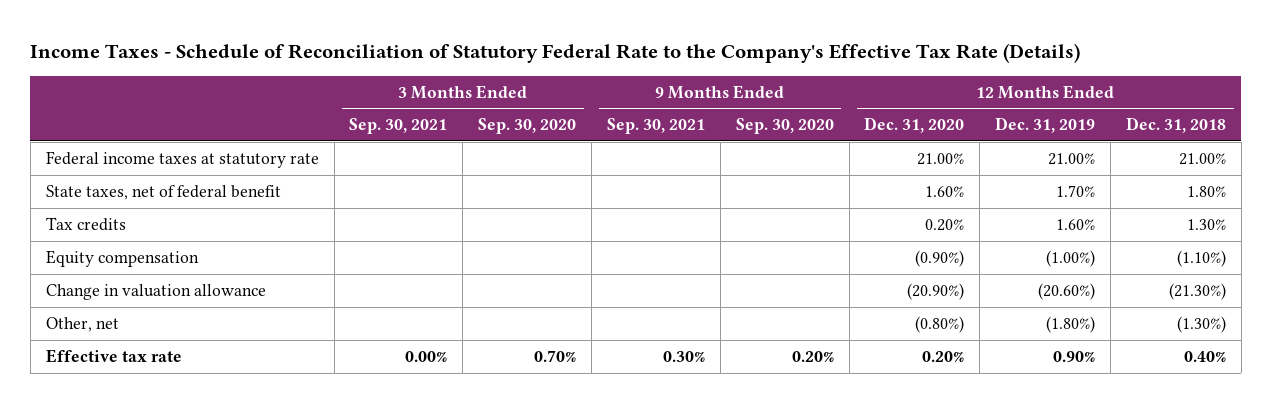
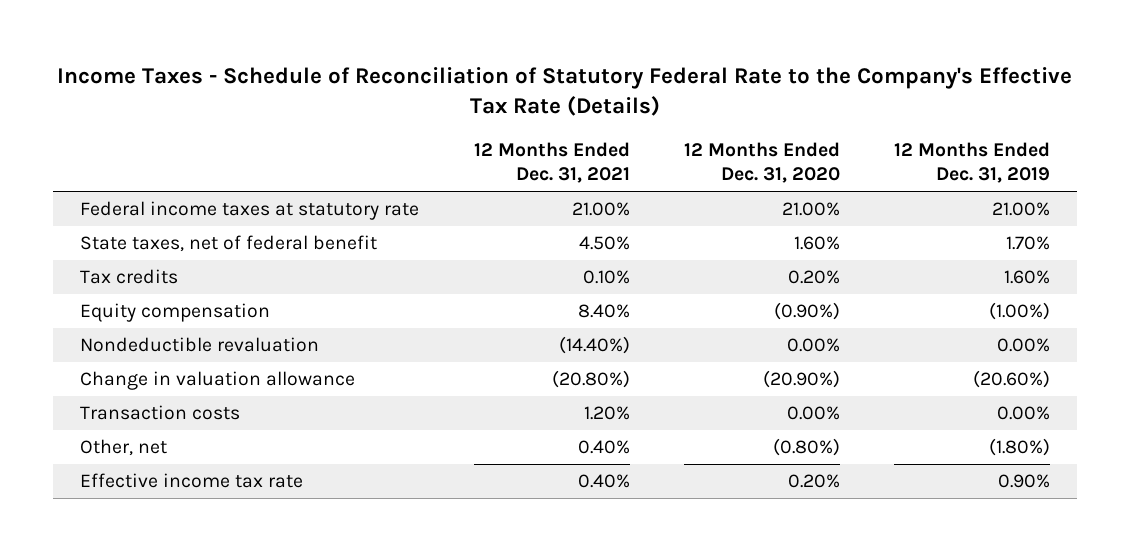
- | 3 Months Ended Sep. 30, 2021 | 3 Months Ended Sep. 30, 2020 | 9 Months Ended Sep. 30, 2021 | 9 Months Ended Sep. 30, 2020 | 12 Months Ended Dec. 31, 2020 | 12 Months Ended Dec. 31, 2019 | 12 Months Ended Dec. 31, 2018
+ | 12 Months Ended Dec. 31, 2021 | 12 Months Ended Dec. 31, 2020 | 12 Months Ended Dec. 31, 2019
+ Nondeductible revaluation | (14.40%) | 0.00% | 0.00%
+ Transaction costs | 1.20% | 0.00% | 0.00%
- Effective tax rate | 0.00% | 0.70% | 0.30% | 0.20% | 0.20% | 0.90% | 0.40%
+ Effective income tax rate | 0.40% | 0.20% | 0.90%

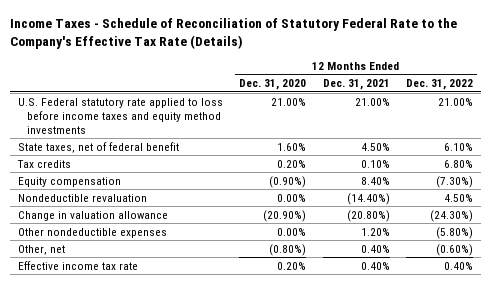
- | 12 Months Ended Dec. 31, 2021 | 12 Months Ended Dec. 31, 2020 | 12 Months Ended Dec. 31, 2019
+ | 12 Months Ended Dec. 31, 2020 | 12 Months Ended Dec. 31, 2021 | 12 Months Ended Dec. 31, 2022
- Federal income taxes at statutory rate | 21.00% | 21.00% | 21.00%
+ U.S. Federal statutory rate applied to loss before income taxes and equity method investments | 21.00% | 21.00% | 21.00%
- Transaction costs | 1.20% | 0.00% | 0.00%
+ Other nondeductible expenses | 0.00% | 1.20% | (5.80%)

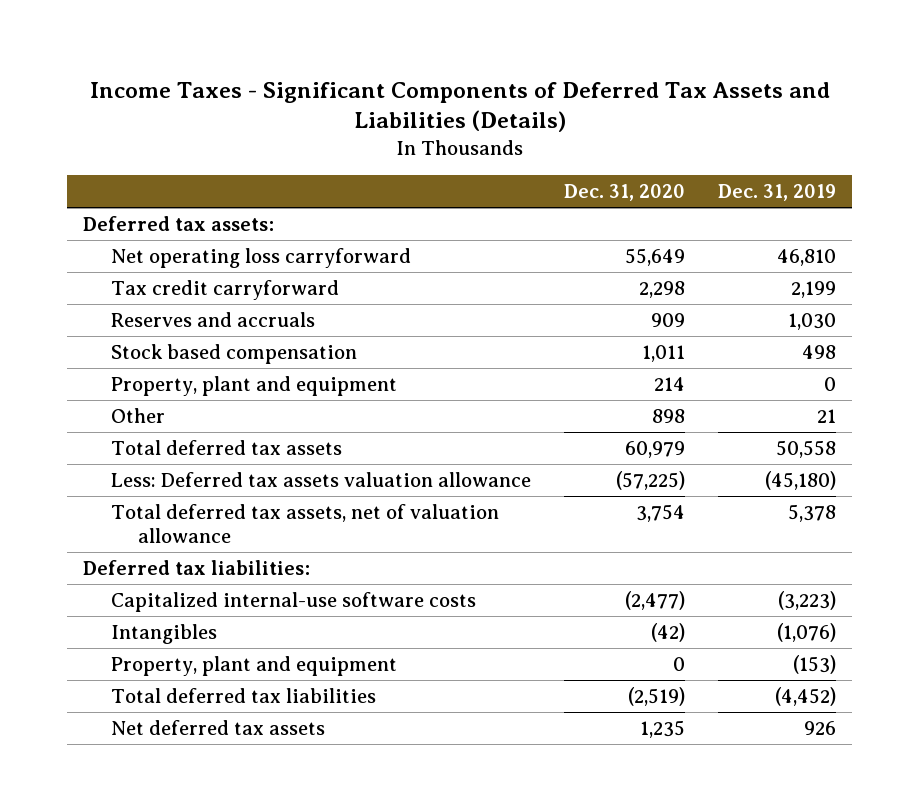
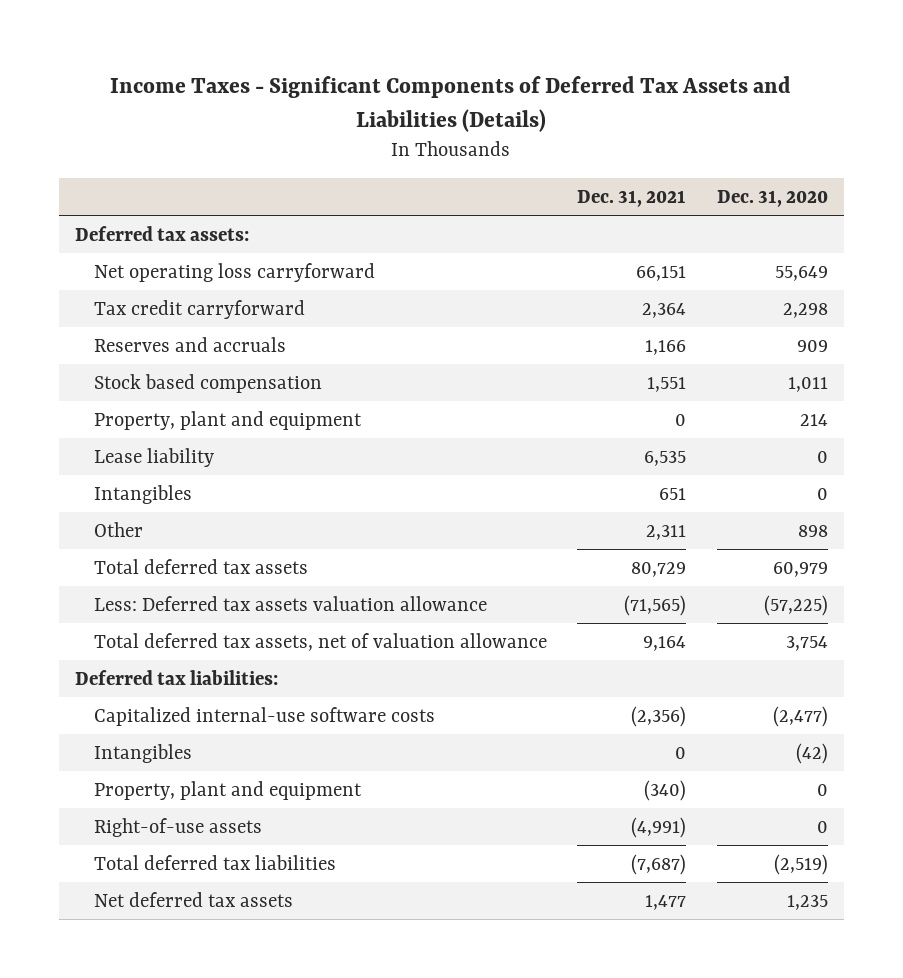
- | Dec. 31, 2020 | Dec. 31, 2019
+ | Dec. 31, 2021 | Dec. 31, 2020
+ Lease liability | 6,535 | 0
+ Intangibles | 651 | 0
+ Right-of-use assets | (4,991) | 0

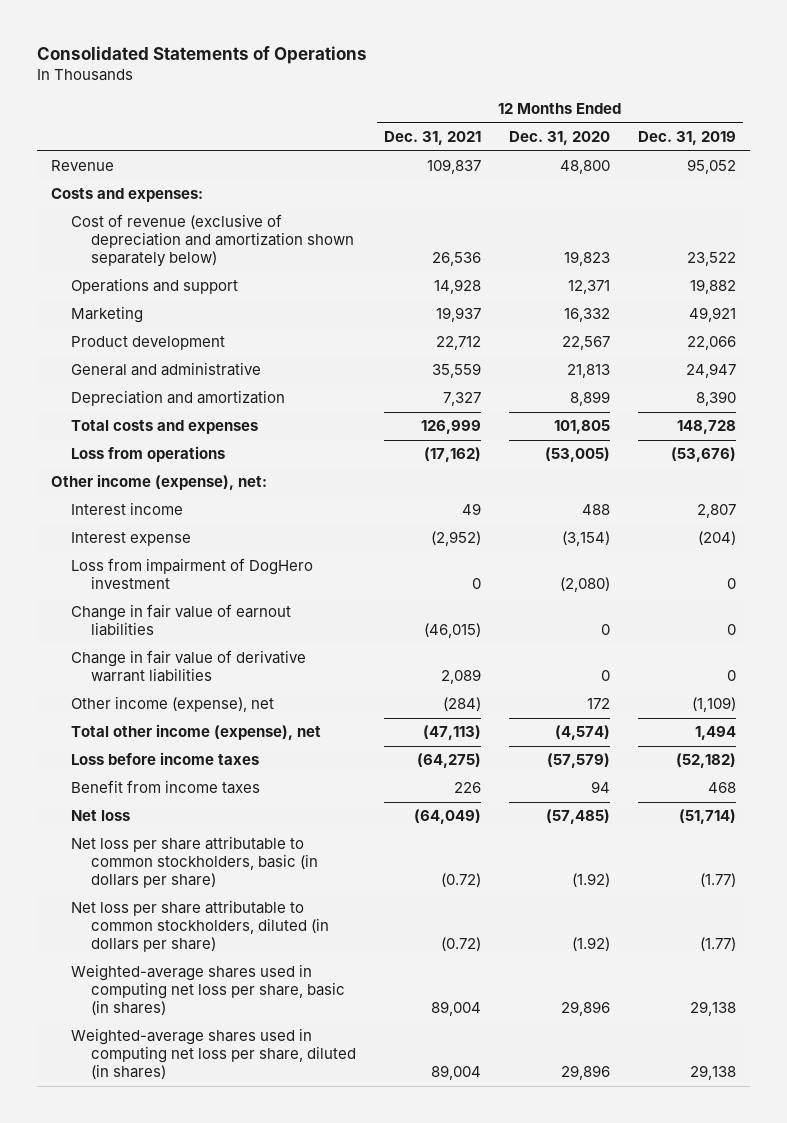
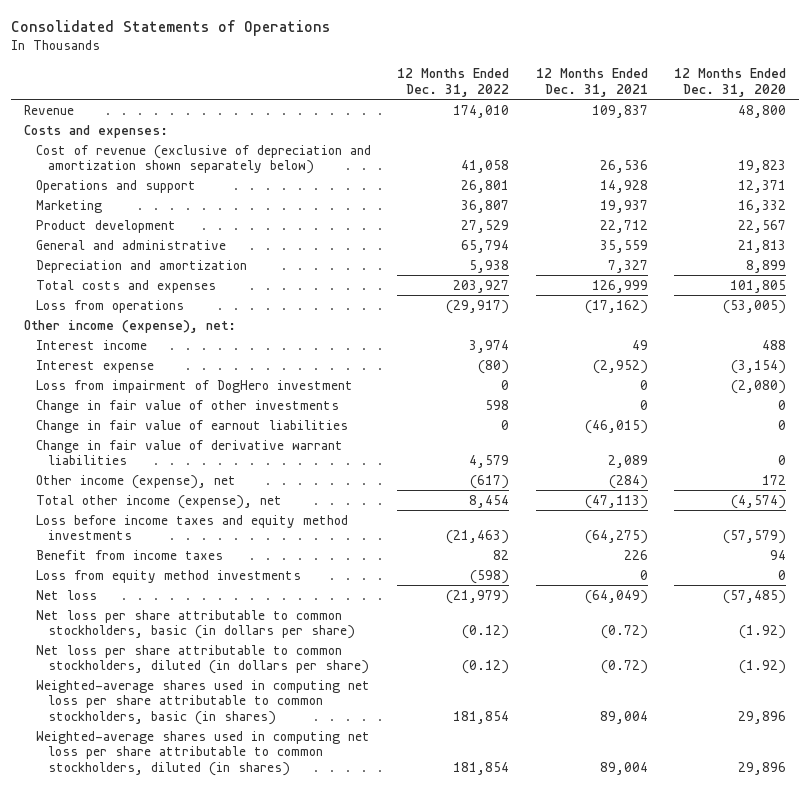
- | 12 Months Ended Dec. 31, 2021 | 12 Months Ended Dec. 31, 2020 | 12 Months Ended Dec. 31, 2019
+ | 12 Months Ended Dec. 31, 2022 | 12 Months Ended Dec. 31, 2021 | 12 Months Ended Dec. 31, 2020
+ Change in fair value of other investments | 598 | 0 | 0
- Loss before income taxes | (64,275) | (57,579) | (52,182)
+ Loss before income taxes and equity method investments | (21,463) | (64,275) | (57,579)
+ Loss from equity method investments | (598) | 0 | 0
- Weighted-average shares used in computing net loss per share, basic (in shares) | 89,004 | 29,896 | 29,138
- Weighted-average shares used in computing net loss per share, diluted (in shares) | 89,004 | 29,896 | 29,138
+ Weighted-average shares used in computing net loss per share attributable to common stockholders, basic (in shares) | 181,854 | 89,004 | 29,896
+ Weighted-average shares used in computing net loss per share attributable to common stockholders, diluted (in shares) | 181,854 | 89,004 | 29,896

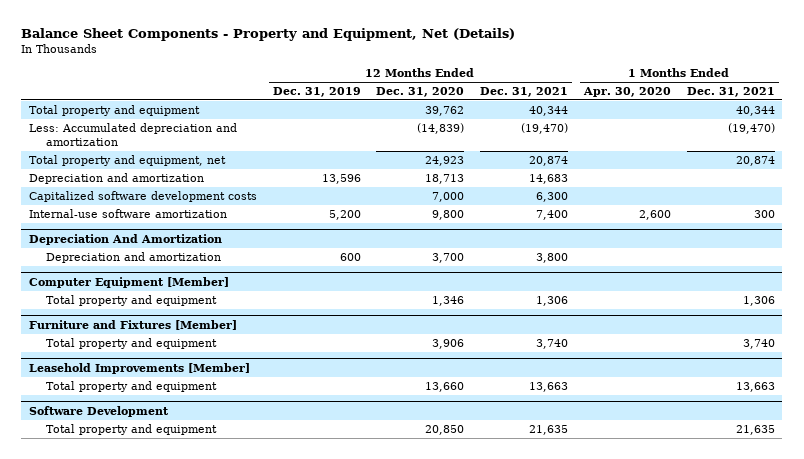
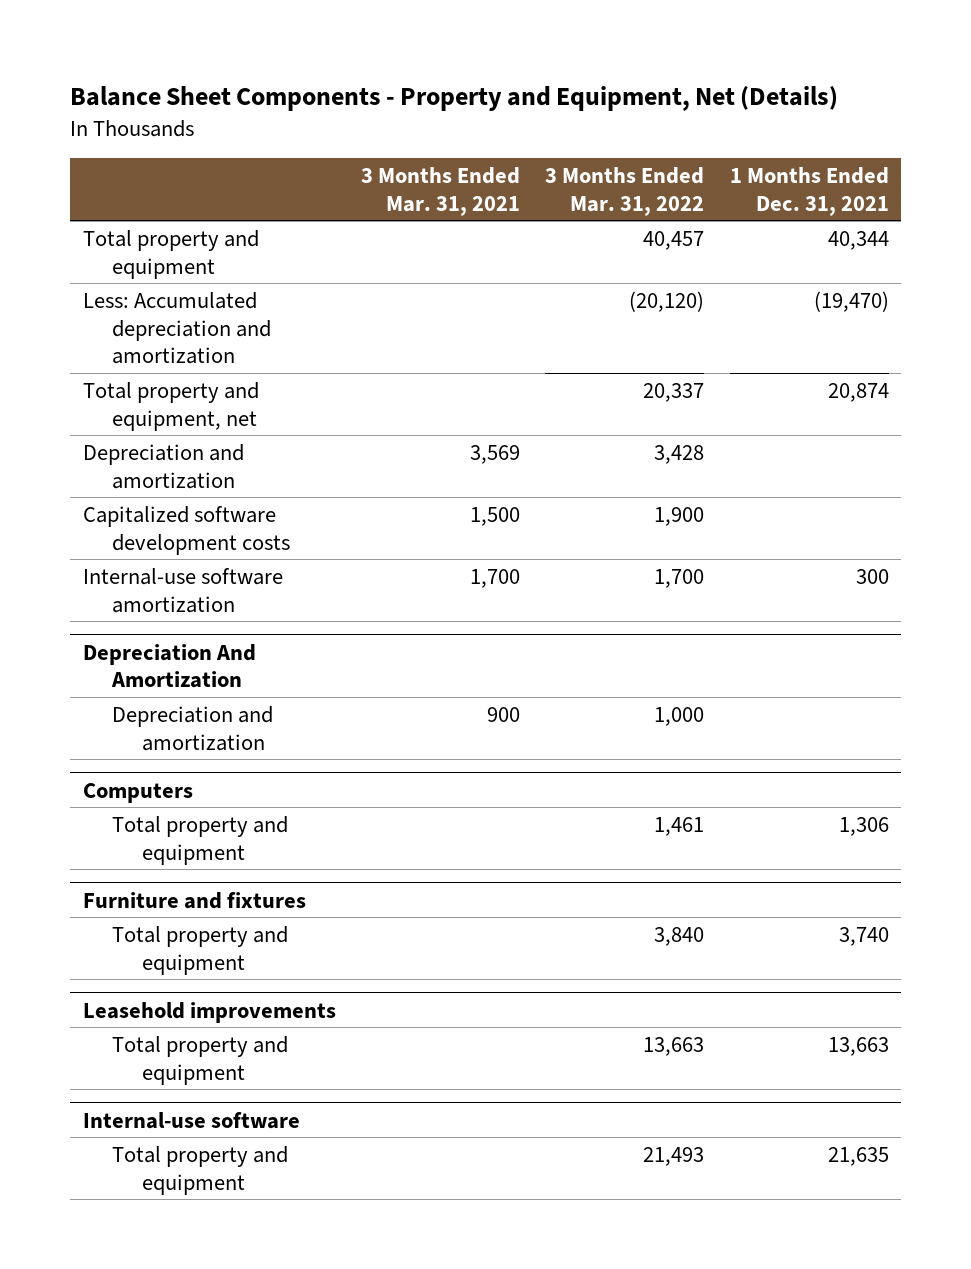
- | 12 Months Ended Dec. 31, 2019 | 12 Months Ended Dec. 31, 2020 | 12 Months Ended Dec. 31, 2021 | 1 Months Ended Apr. 30, 2020 | 1 Months Ended Dec. 31, 2021
+ | 3 Months Ended Mar. 31, 2021 | 3 Months Ended Mar. 31, 2022 | 1 Months Ended Dec. 31, 2021
- Computer Equipment [Member]
+ Computers
- Furniture and Fixtures [Member]
+ Furniture and fixtures
- Leasehold Improvements [Member]
+ Leasehold improvements
- Software Development
+ Internal-use software

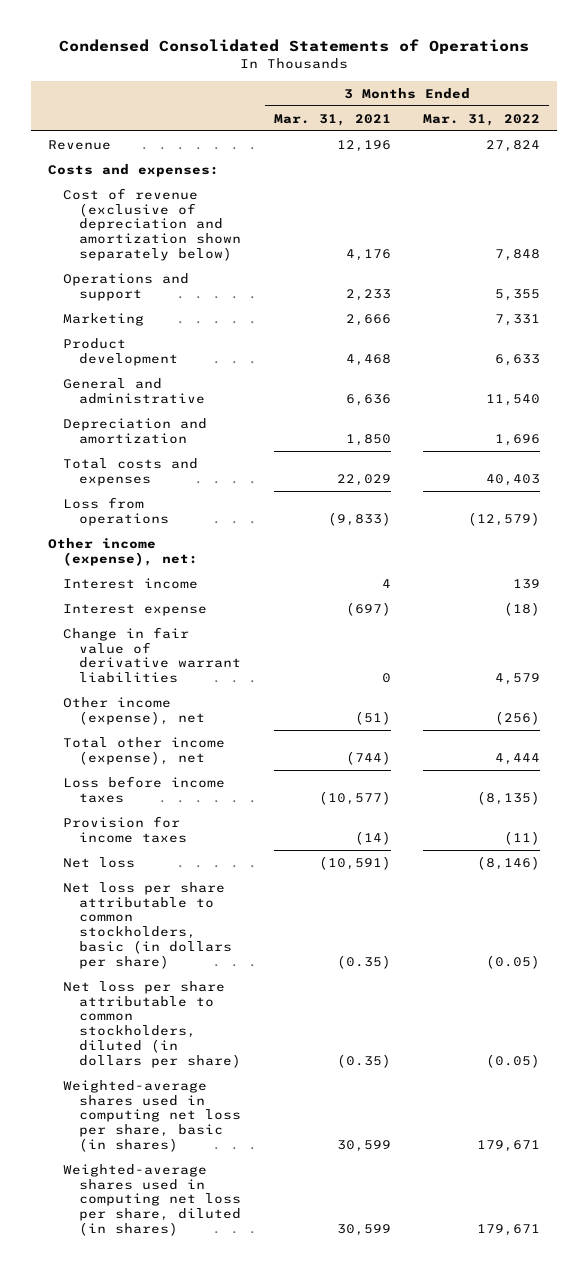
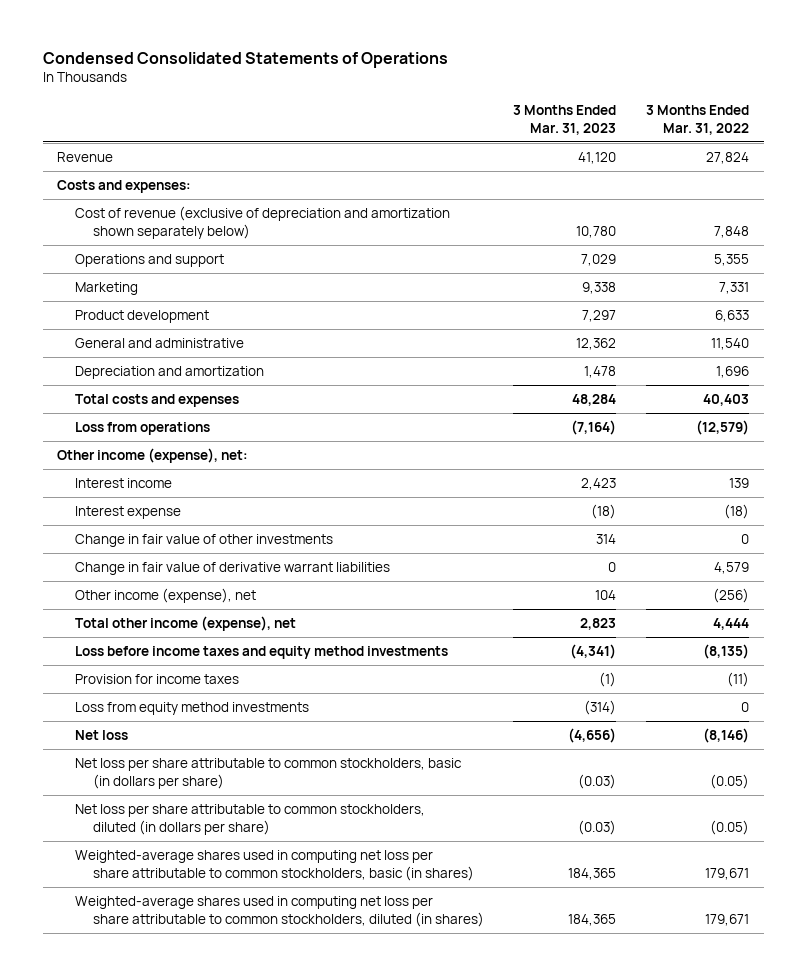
- | 3 Months Ended Mar. 31, 2021 | 3 Months Ended Mar. 31, 2022
+ | 3 Months Ended Mar. 31, 2023 | 3 Months Ended Mar. 31, 2022
+ Change in fair value of other investments | 314 | 0
- Loss before income taxes | (10,577) | (8,135)
+ Loss before income taxes and equity method investments | (4,341) | (8,135)
+ Loss from equity method investments | (314) | 0
- Weighted-average shares used in computing net loss per share, basic (in shares) | 30,599 | 179,671
- Weighted-average shares used in computing net loss per share, diluted (in shares) | 30,599 | 179,671
+ Weighted-average shares used in computing net loss per share attributable to common stockholders, basic (in shares) | 184,365 | 179,671
+ Weighted-average shares used in computing net loss per share attributable to common stockholders, diluted (in shares) | 184,365 | 179,671

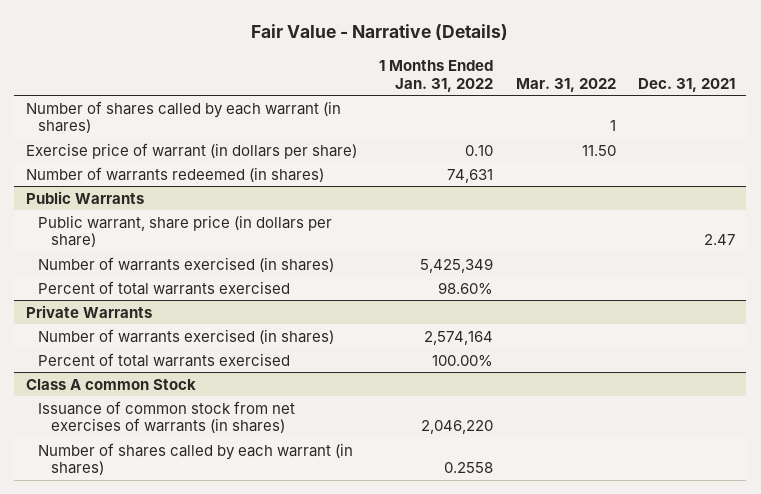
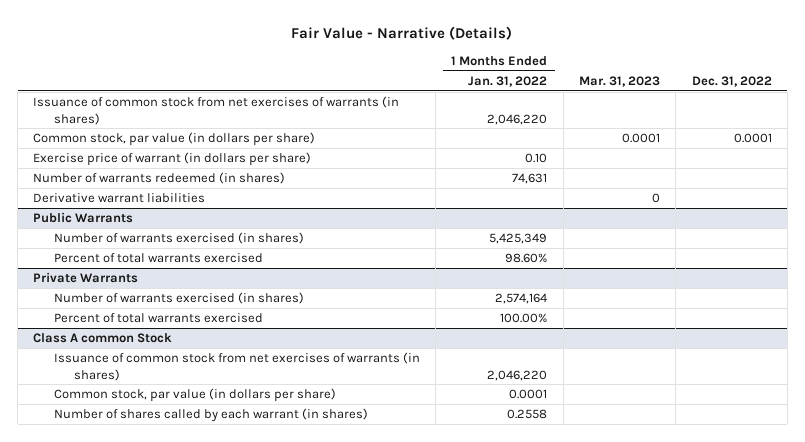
- | 1 Months Ended Jan. 31, 2022 | Mar. 31, 2022 | Dec. 31, 2021
+ | 1 Months Ended Jan. 31, 2022 | Mar. 31, 2023 | Dec. 31, 2022
- Number of shares called by each warrant (in shares) | | 1 |
+ Issuance of common stock from net exercises of warrants (in shares) | 2,046,220 | |
+ Common stock, par value (in dollars per share) | | 0.0001 | 0.0001
+ Derivative warrant liabilities | | 0 |
@ Public Warrants
- Public warrant, share price (in dollars per share) | | | 2.47
@ Class A common Stock
+ Common stock, par value (in dollars per share) | 0.0001 | |

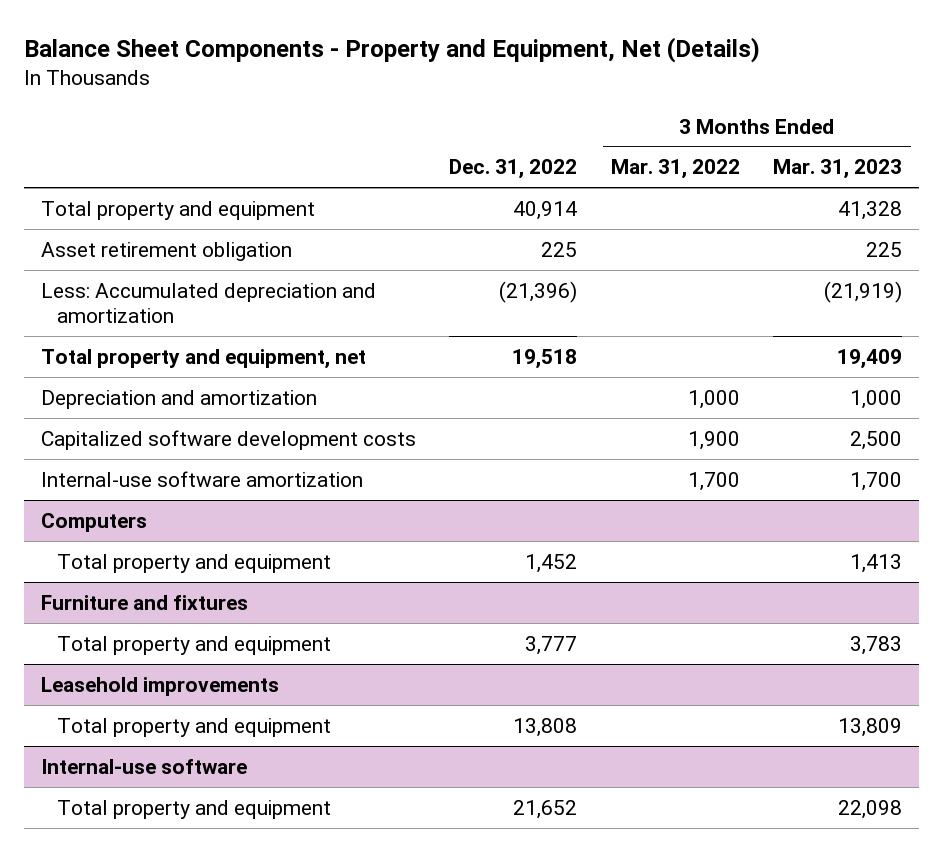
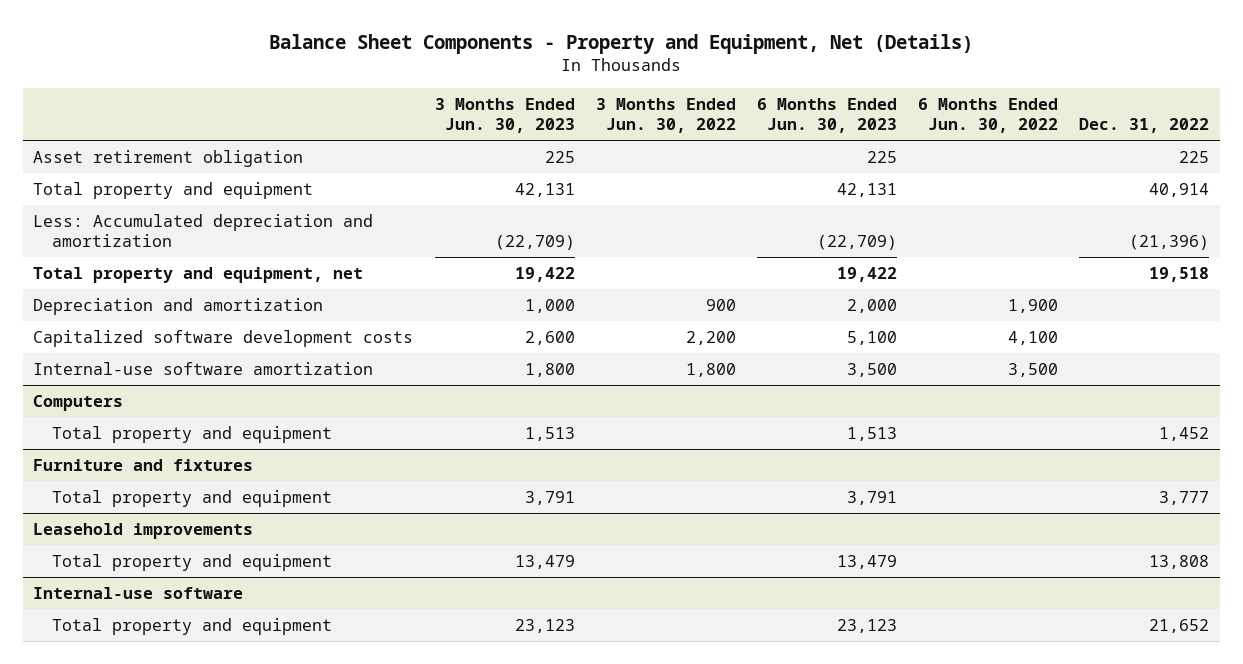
- | Dec. 31, 2022 | 3 Months Ended Mar. 31, 2022 | 3 Months Ended Mar. 31, 2023
+ | 3 Months Ended Jun. 30, 2023 | 3 Months Ended Jun. 30, 2022 | 6 Months Ended Jun. 30, 2023 | 6 Months Ended Jun. 30, 2022 | Dec. 31, 2022
moved down: Total property and equipment | 42,131 | | 42,131 | | 40,914

